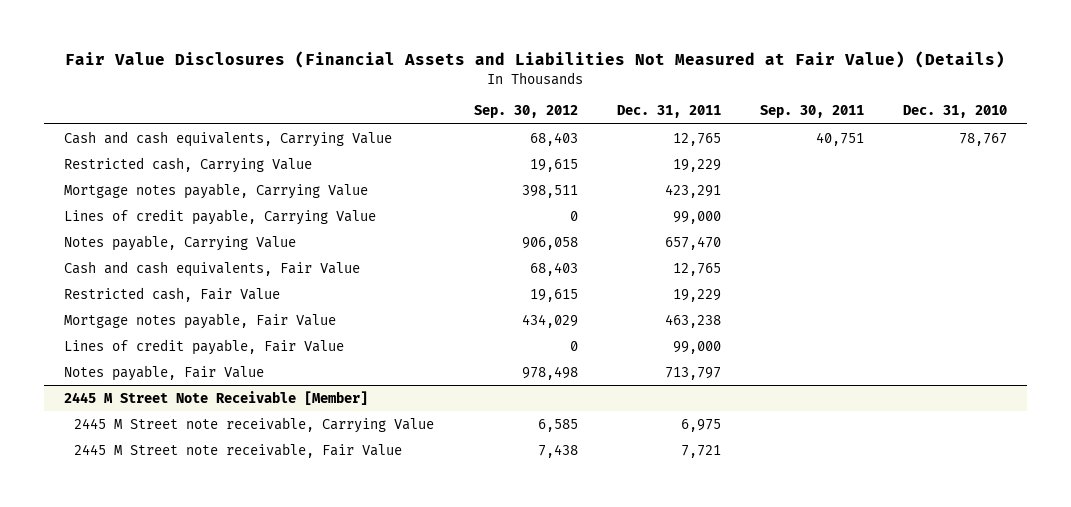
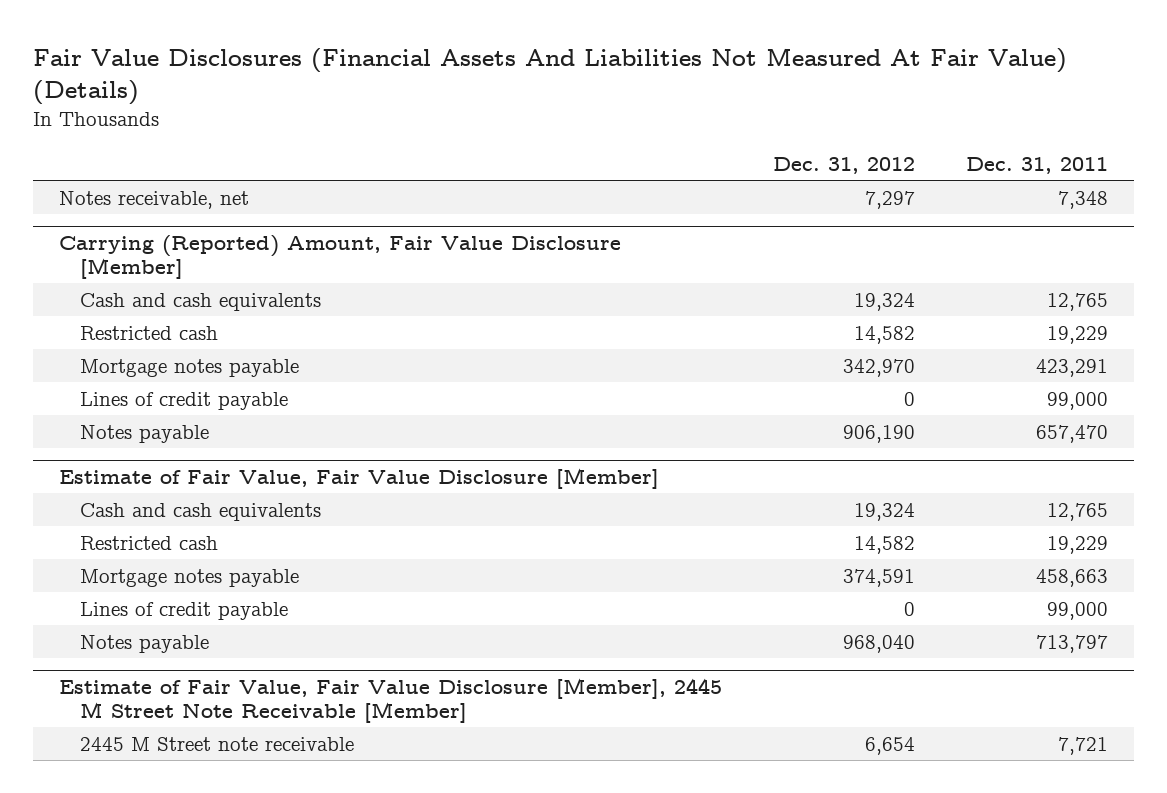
- Fair Value Disclosures (Financial Assets and Liabilities Not Measured at Fair Value) (Details)
+ Fair Value Disclosures (Financial Assets And Liabilities Not Measured At Fair Value) (Details)
- | Sep. 30, 2012 | Dec. 31, 2011 | Sep. 30, 2011 | Dec. 31, 2010
+ | Dec. 31, 2012 | Dec. 31, 2011
- Cash and cash equivalents, Carrying Value | 68,403 | 12,765 | 40,751 | 78,767
- Restricted cash, Carrying Value | 19,615 | 19,229 | |
- Mortgage notes payable, Carrying Value | 398,511 | 423,291 | |
- Lines of credit payable, Carrying Value | 0 | 99,000 | |
- Notes payable, Carrying Value | 906,058 | 657,470 | |
- Cash and cash equivalents, Fair Value | 68,403 | 12,765 | |
- Restricted cash, Fair Value | 19,615 | 19,229 | |
- Mortgage notes payable, Fair Value | 434,029 | 463,238 | |
- Lines of credit payable, Fair Value | 0 | 99,000 | |
- Notes payable, Fair Value | 978,498 | 713,797 | |
- 2445 M Street Note Receivable [Member]
- 2445 M Street note receivable, Carrying Value | 6,585 | 6,975 | |
- 2445 M Street note receivable, Fair Value | 7,438 | 7,721 | |
+ Notes receivable, net | 7,297 | 7,348
+ Carrying (Reported) Amount, Fair Value Disclosure [Member]
+ Cash and cash equivalents | 19,324 | 12,765
+ Restricted cash | 14,582 | 19,229
+ Mortgage notes payable | 342,970 | 423,291
+ Lines of credit payable | 0 | 99,000
+ Notes payable | 906,190 | 657,470
+ Estimate of Fair Value, Fair Value Disclosure [Member]
+ Cash and cash equivalents | 19,324 | 12,765
+ Restricted cash | 14,582 | 19,229
+ Mortgage notes payable | 374,591 | 458,663
+ Lines of credit payable | 0 | 99,000
+ Notes payable | 968,040 | 713,797
+ Estimate of Fair Value, Fair Value Disclosure [Member], 2445 M Street Note Receivable [Member]
+ 2445 M Street note receivable | 6,654 | 7,721

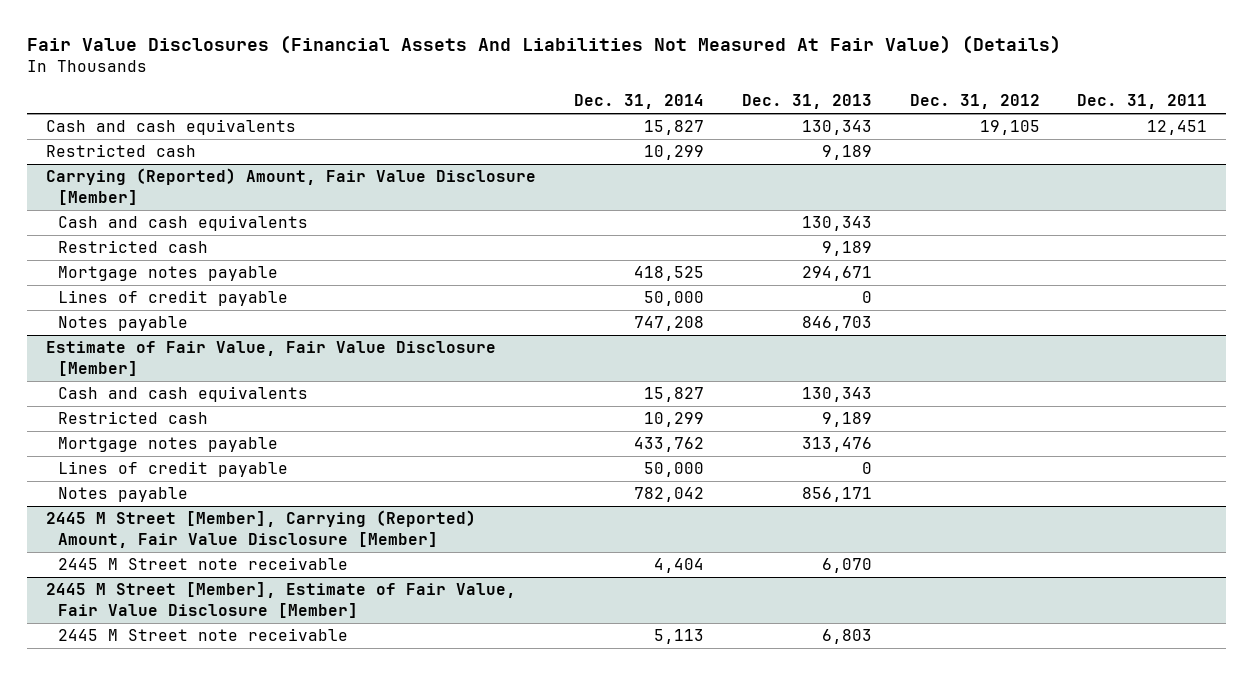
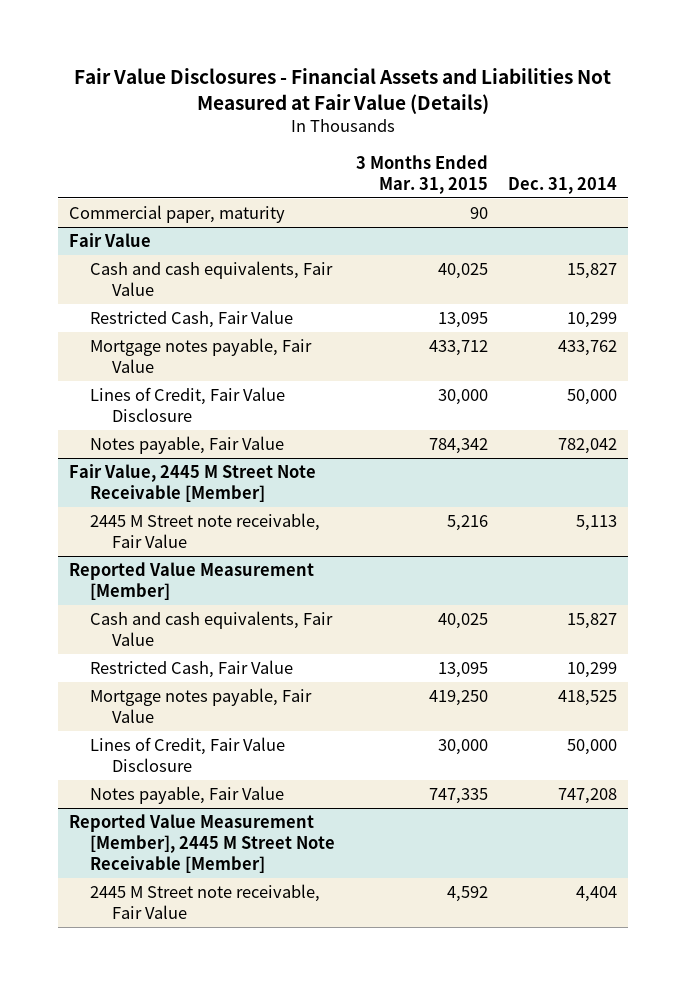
- Fair Value Disclosures (Financial Assets And Liabilities Not Measured At Fair Value) (Details)
+ Fair Value Disclosures - Financial Assets and Liabilities Not Measured at Fair Value (Details)
- | Dec. 31, 2014 | Dec. 31, 2013 | Dec. 31, 2012 | Dec. 31, 2011
+ | 3 Months Ended Mar. 31, 2015 | Dec. 31, 2014
- Cash and cash equivalents | 15,827 | 130,343 | 19,105 | 12,451
- Restricted cash | 10,299 | 9,189 | |
- Carrying (Reported) Amount, Fair Value Disclosure [Member]
- Cash and cash equivalents | | 130,343 | |
- Restricted cash | | 9,189 | |
- Mortgage notes payable | 418,525 | 294,671 | |
- Lines of credit payable | 50,000 | 0 | |
- Notes payable | 747,208 | 846,703 | |
- Estimate of Fair Value, Fair Value Disclosure [Member]
- Cash and cash equivalents | 15,827 | 130,343 | |
- Restricted cash | 10,299 | 9,189 | |
- Mortgage notes payable | 433,762 | 313,476 | |
- Lines of credit payable | 50,000 | 0 | |
- Notes payable | 782,042 | 856,171 | |
- 2445 M Street [Member], Carrying (Reported) Amount, Fair Value Disclosure [Member]
- 2445 M Street note receivable | 4,404 | 6,070 | |
- 2445 M Street [Member], Estimate of Fair Value, Fair Value Disclosure [Member]
- 2445 M Street note receivable | 5,113 | 6,803 | |
+ Commercial paper, maturity | 90 |
+ Fair Value
+ Cash and cash equivalents, Fair Value | 40,025 | 15,827
+ Restricted Cash, Fair Value | 13,095 | 10,299
+ Mortgage notes payable, Fair Value | 433,712 | 433,762
+ Lines of Credit, Fair Value Disclosure | 30,000 | 50,000
+ Notes payable, Fair Value | 784,342 | 782,042
+ Fair Value, 2445 M Street Note Receivable [Member]
+ 2445 M Street note receivable, Fair Value | 5,216 | 5,113
+ Reported Value Measurement [Member]
+ Cash and cash equivalents, Fair Value | 40,025 | 15,827
+ Restricted Cash, Fair Value | 13,095 | 10,299
+ Mortgage notes payable, Fair Value | 419,250 | 418,525
+ Lines of Credit, Fair Value Disclosure | 30,000 | 50,000
+ Notes payable, Fair Value | 747,335 | 747,208
+ Reported Value Measurement [Member], 2445 M Street Note Receivable [Member]
+ 2445 M Street note receivable, Fair Value | 4,592 | 4,404

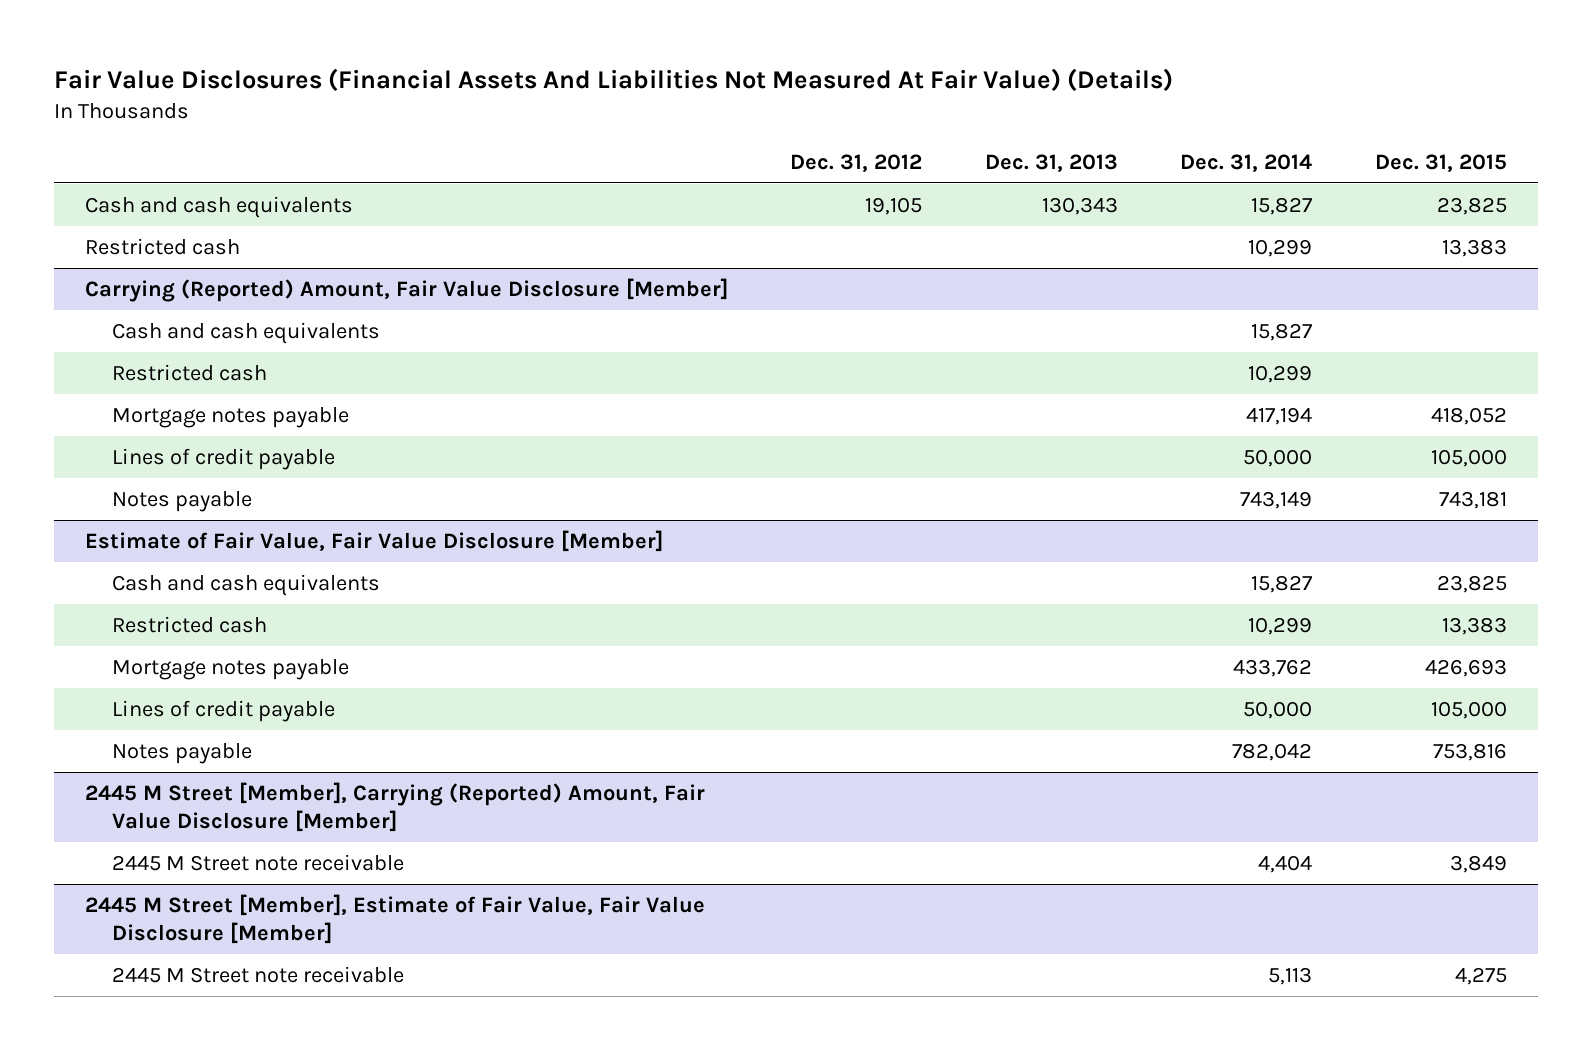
- Fair Value Disclosures - Financial Assets and Liabilities Not Measured at Fair Value (Details)
+ Fair Value Disclosures (Financial Assets And Liabilities Not Measured At Fair Value) (Details)
- | 3 Months Ended Mar. 31, 2015 | Dec. 31, 2014
+ | Dec. 31, 2012 | Dec. 31, 2013 | Dec. 31, 2014 | Dec. 31, 2015
- Commercial paper, maturity | 90 |
- Fair Value
- Cash and cash equivalents, Fair Value | 40,025 | 15,827
- Restricted Cash, Fair Value | 13,095 | 10,299
- Mortgage notes payable, Fair Value | 433,712 | 433,762
- Lines of Credit, Fair Value Disclosure | 30,000 | 50,000
- Notes payable, Fair Value | 784,342 | 782,042
- Fair Value, 2445 M Street Note Receivable [Member]
- 2445 M Street note receivable, Fair Value | 5,216 | 5,113
- Reported Value Measurement [Member]
- Cash and cash equivalents, Fair Value | 40,025 | 15,827
- Restricted Cash, Fair Value | 13,095 | 10,299
- Mortgage notes payable, Fair Value | 419,250 | 418,525
- Lines of Credit, Fair Value Disclosure | 30,000 | 50,000
- Notes payable, Fair Value | 747,335 | 747,208
- Reported Value Measurement [Member], 2445 M Street Note Receivable [Member]
- 2445 M Street note receivable, Fair Value | 4,592 | 4,404
+ Cash and cash equivalents | 19,105 | 130,343 | 15,827 | 23,825
+ Restricted cash | | | 10,299 | 13,383
+ Carrying (Reported) Amount, Fair Value Disclosure [Member]
+ Cash and cash equivalents | | | 15,827 |
+ Restricted cash | | | 10,299 |
+ Mortgage notes payable | | | 417,194 | 418,052
+ Lines of credit payable | | | 50,000 | 105,000
+ Notes payable | | | 743,149 | 743,181
+ Estimate of Fair Value, Fair Value Disclosure [Member]
+ Cash and cash equivalents | | | 15,827 | 23,825
+ Restricted cash | | | 10,299 | 13,383
+ Mortgage notes payable | | | 433,762 | 426,693
+ Lines of credit payable | | | 50,000 | 105,000
+ Notes payable | | | 782,042 | 753,816
+ 2445 M Street [Member], Carrying (Reported) Amount, Fair Value Disclosure [Member]
+ 2445 M Street note receivable | | | 4,404 | 3,849
+ 2445 M Street [Member], Estimate of Fair Value, Fair Value Disclosure [Member]
+ 2445 M Street note receivable | | | 5,113 | 4,275

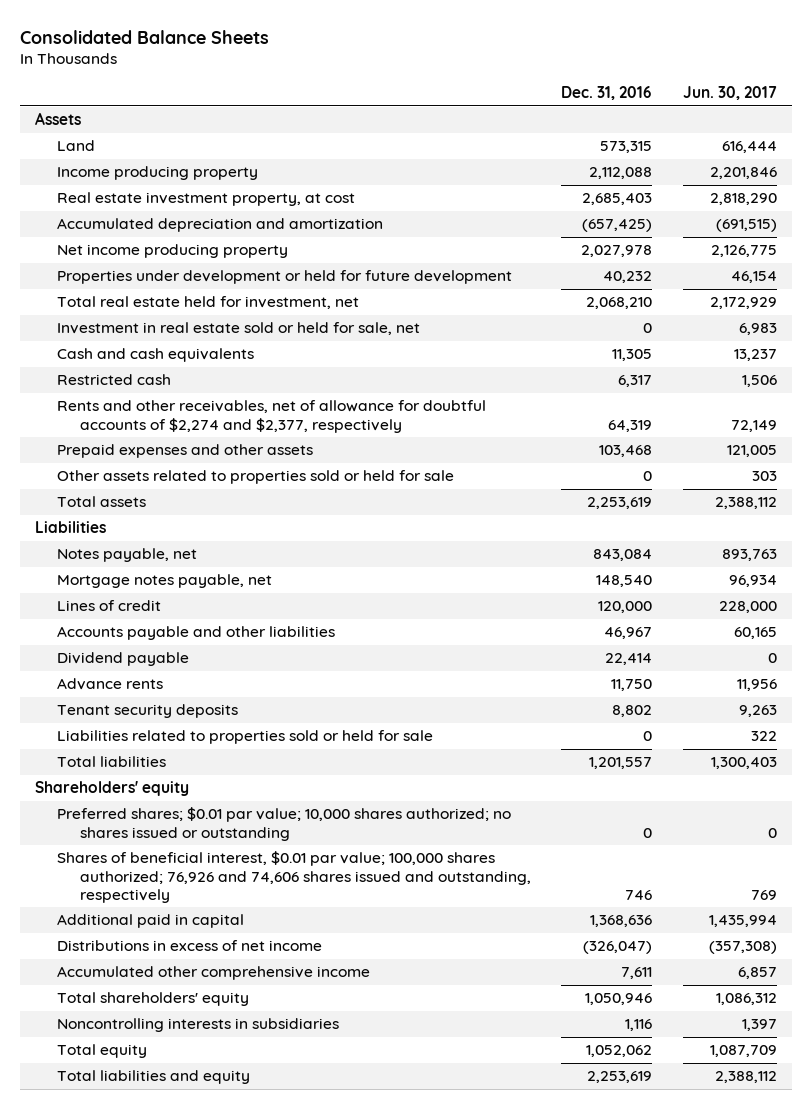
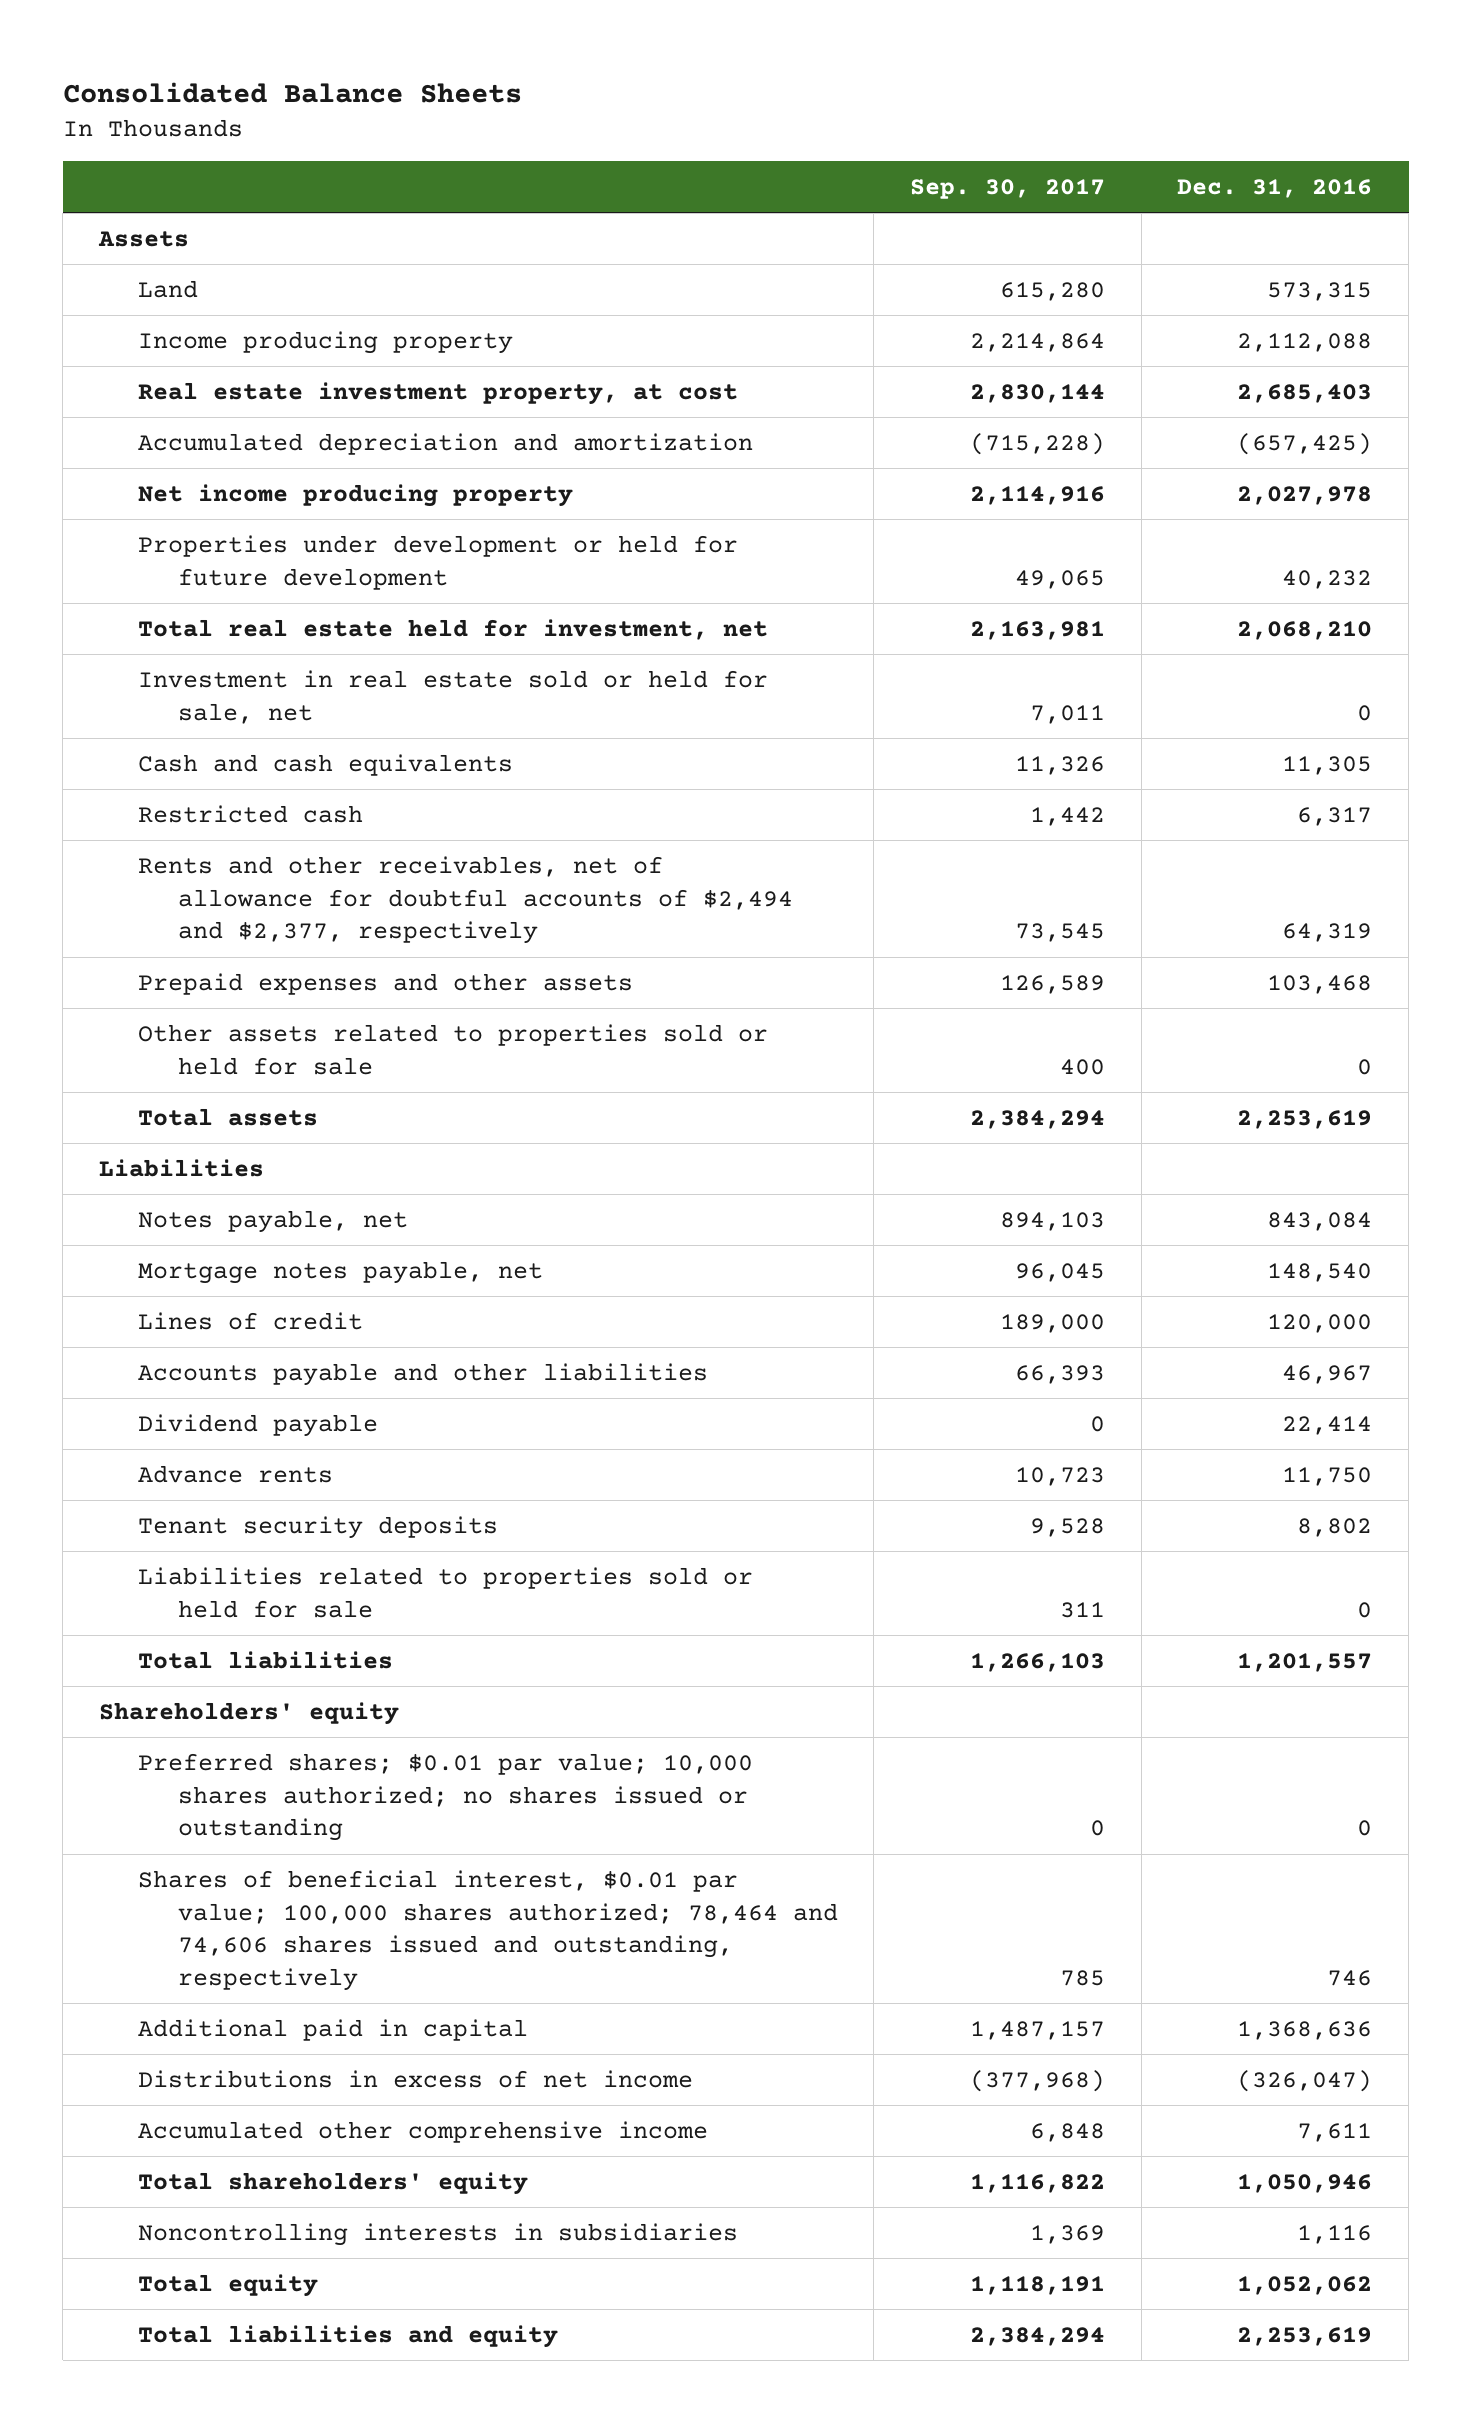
- | Dec. 31, 2016 | Jun. 30, 2017
+ | Sep. 30, 2017 | Dec. 31, 2016
- Rents and other receivables, net of allowance for doubtful accounts of $2,274 and $2,377, respectively | 64,319 | 72,149
+ Rents and other receivables, net of allowance for doubtful accounts of $2,494 and $2,377, respectively | 73,545 | 64,319
- Shares of beneficial interest, $0.01 par value; 100,000 shares authorized; 76,926 and 74,606 shares issued and outstanding, respectively | 746 | 769
+ Shares of beneficial interest, $0.01 par value; 100,000 shares authorized; 78,464 and 74,606 shares issued and outstanding, respectively | 785 | 746

